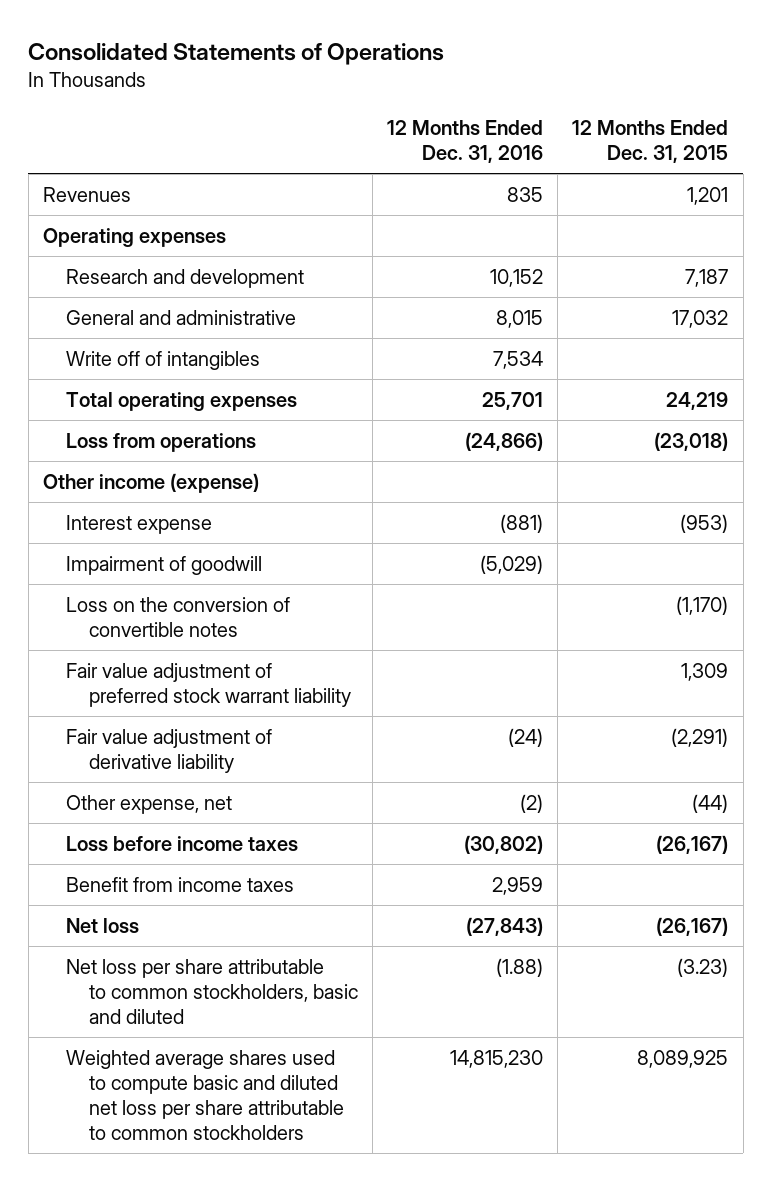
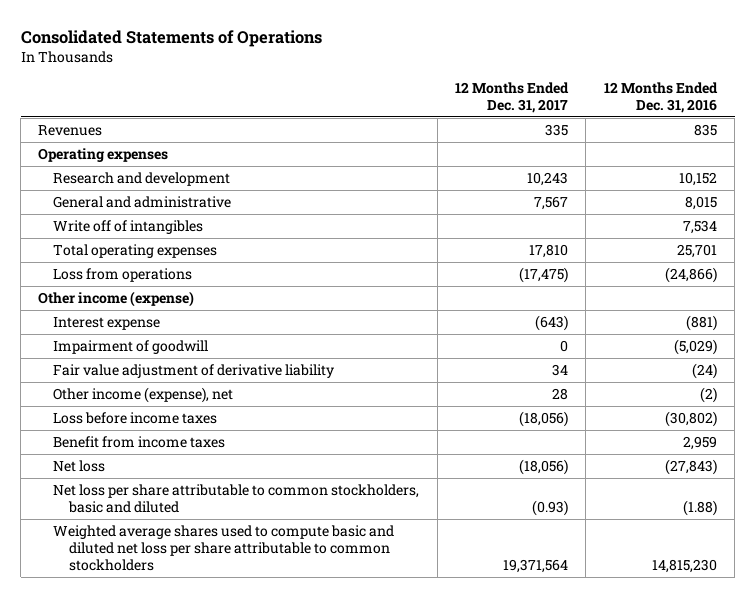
- | 12 Months Ended Dec. 31, 2016 | 12 Months Ended Dec. 31, 2015
+ | 12 Months Ended Dec. 31, 2017 | 12 Months Ended Dec. 31, 2016
- Loss on the conversion of convertible notes | | (1,170)
- Fair value adjustment of preferred stock warrant liability | | 1,309
- Other expense, net | (2) | (44)
+ Other income (expense), net | 28 | (2)

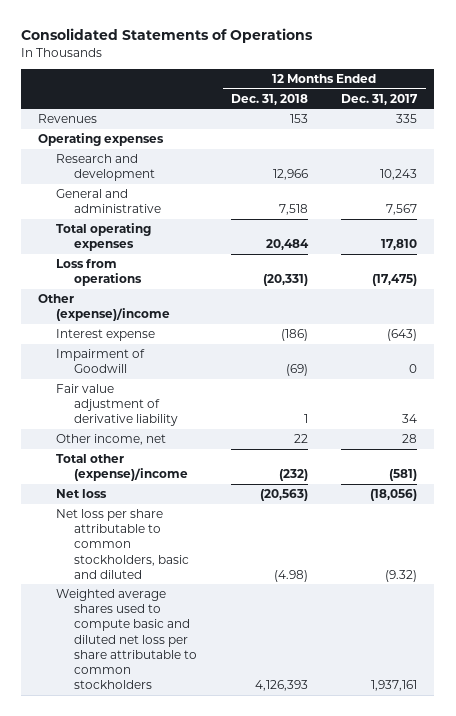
- | 12 Months Ended Dec. 31, 2017 | 12 Months Ended Dec. 31, 2016
+ | 12 Months Ended Dec. 31, 2018 | 12 Months Ended Dec. 31, 2017
- Write off of intangibles | | 7,534
- Other income (expense)
+ Other (expense)/income
- Impairment of goodwill | 0 | (5,029)
+ Impairment of Goodwill | (69) | 0
- Other income (expense), net | 28 | (2)
- Loss before income taxes | (18,056) | (30,802)
- Benefit from income taxes | | 2,959
+ Other income, net | 22 | 28
+ Total other (expense)/income | (232) | (581)
- Net loss per share attributable to common stockholders, basic and diluted | (0.93) | (1.88)
- Weighted average shares used to compute basic and diluted net loss per share attributable to common stockholders | 19,371,564 | 14,815,230
+ Net loss per share attributable to common stockholders, basic and diluted | (4.98) | (9.32)
+ Weighted average shares used to compute basic and diluted net loss per share attributable to common stockholders | 4,126,393 | 1,937,161

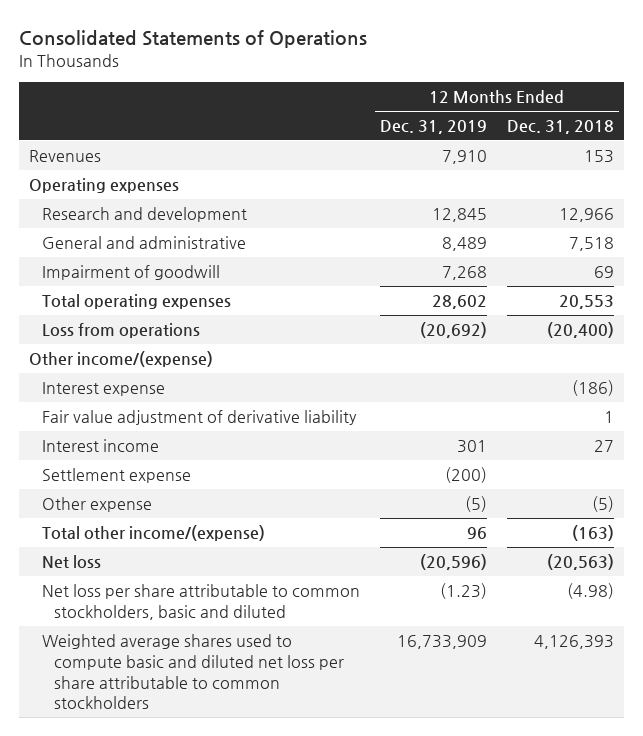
- | 12 Months Ended Dec. 31, 2018 | 12 Months Ended Dec. 31, 2017
+ | 12 Months Ended Dec. 31, 2019 | 12 Months Ended Dec. 31, 2018
- Total operating expenses | 20,484 | 17,810
- Loss from operations | (20,331) | (17,475)
- Other (expense)/income
+ Impairment of goodwill | 7,268 | 69
+ Total operating expenses | 28,602 | 20,553
+ Loss from operations | (20,692) | (20,400)
+ Other income/(expense)
- Impairment of Goodwill | (69) | 0
- Other income, net | 22 | 28
- Total other (expense)/income | (232) | (581)
+ Interest income | 301 | 27
+ Settlement expense | (200) |
+ Other expense | (5) | (5)
+ Total other income/(expense) | 96 | (163)

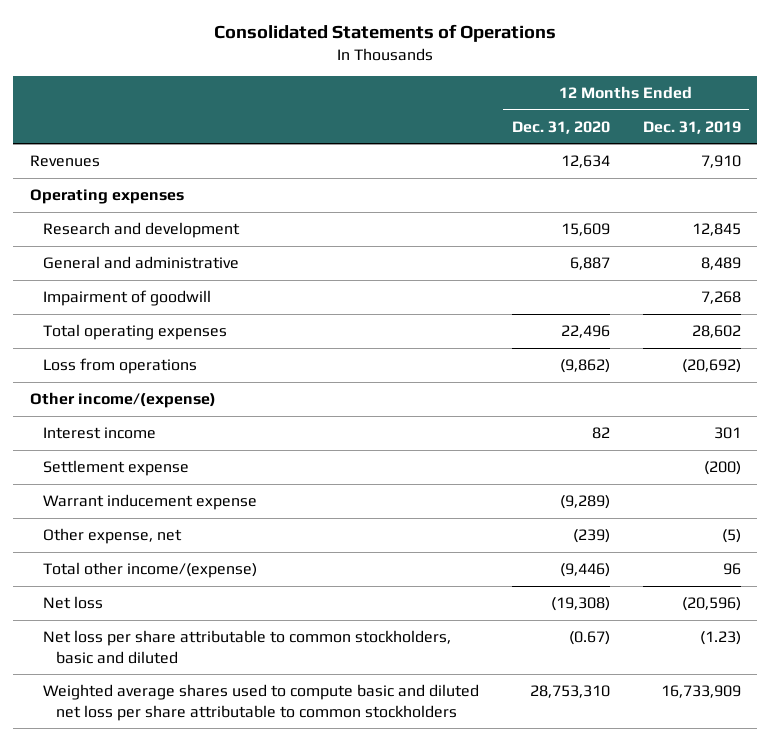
- | 12 Months Ended Dec. 31, 2019 | 12 Months Ended Dec. 31, 2018
+ | 12 Months Ended Dec. 31, 2020 | 12 Months Ended Dec. 31, 2019
- Interest expense | | (186)
- Fair value adjustment of derivative liability | | 1
- Other expense | (5) | (5)
+ Warrant inducement expense | (9,289) |
+ Other expense, net | (239) | (5)

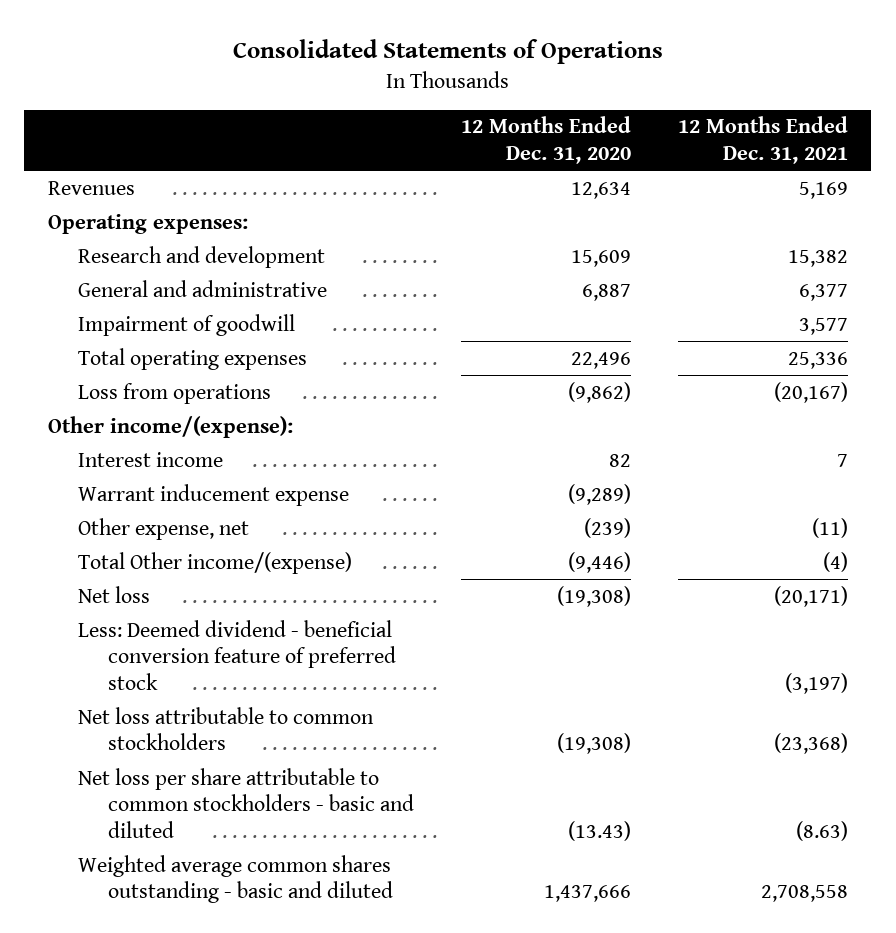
- | 12 Months Ended Dec. 31, 2020 | 12 Months Ended Dec. 31, 2019
+ | 12 Months Ended Dec. 31, 2020 | 12 Months Ended Dec. 31, 2021
- Operating expenses
+ Operating expenses:
- Other income/(expense)
+ Other income/(expense):
- Settlement expense | | (200)
- Total other income/(expense) | (9,446) | 96
+ Total Other income/(expense) | (9,446) | (4)
- Net loss per share attributable to common stockholders, basic and diluted | (0.67) | (1.23)
- Weighted average shares used to compute basic and diluted net loss per share attributable to common stockholders | 28,753,310 | 16,733,909
+ Less: Deemed dividend - beneficial conversion feature of preferred stock | | (3,197)
+ Net loss attributable to common stockholders | (19,308) | (23,368)
+ Net loss per share attributable to common stockholders - basic and diluted | (13.43) | (8.63)
+ Weighted average common shares outstanding - basic and diluted | 1,437,666 | 2,708,558

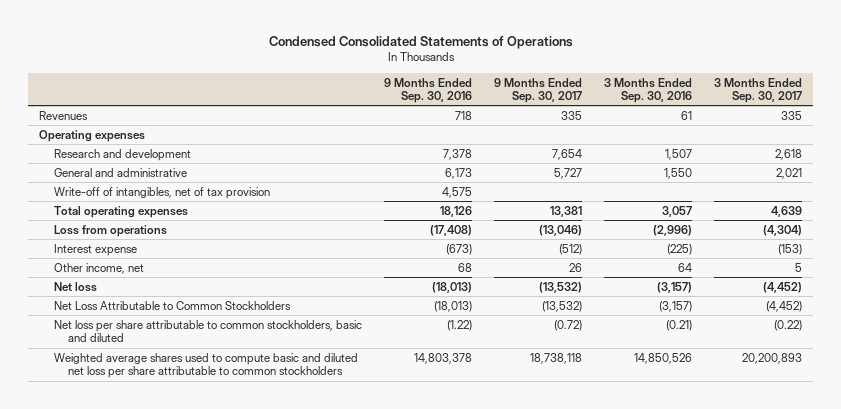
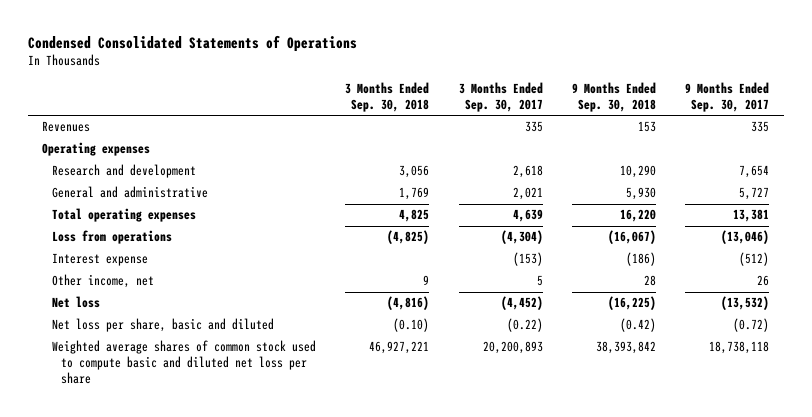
- | 9 Months Ended Sep. 30, 2016 | 9 Months Ended Sep. 30, 2017 | 3 Months Ended Sep. 30, 2016 | 3 Months Ended Sep. 30, 2017
+ | 3 Months Ended Sep. 30, 2018 | 3 Months Ended Sep. 30, 2017 | 9 Months Ended Sep. 30, 2018 | 9 Months Ended Sep. 30, 2017
- Write-off of intangibles, net of tax provision | 4,575 | | |
- Net Loss Attributable to Common Stockholders | (18,013) | (13,532) | (3,157) | (4,452)
- Net loss per share attributable to common stockholders, basic and diluted | (1.22) | (0.72) | (0.21) | (0.22)
- Weighted average shares used to compute basic and diluted net loss per share attributable to common stockholders | 14,803,378 | 18,738,118 | 14,850,526 | 20,200,893
+ Net loss per share, basic and diluted | (0.10) | (0.22) | (0.42) | (0.72)
+ Weighted average shares of common stock used to compute basic and diluted net loss per share | 46,927,221 | 20,200,893 | 38,393,842 | 18,738,118

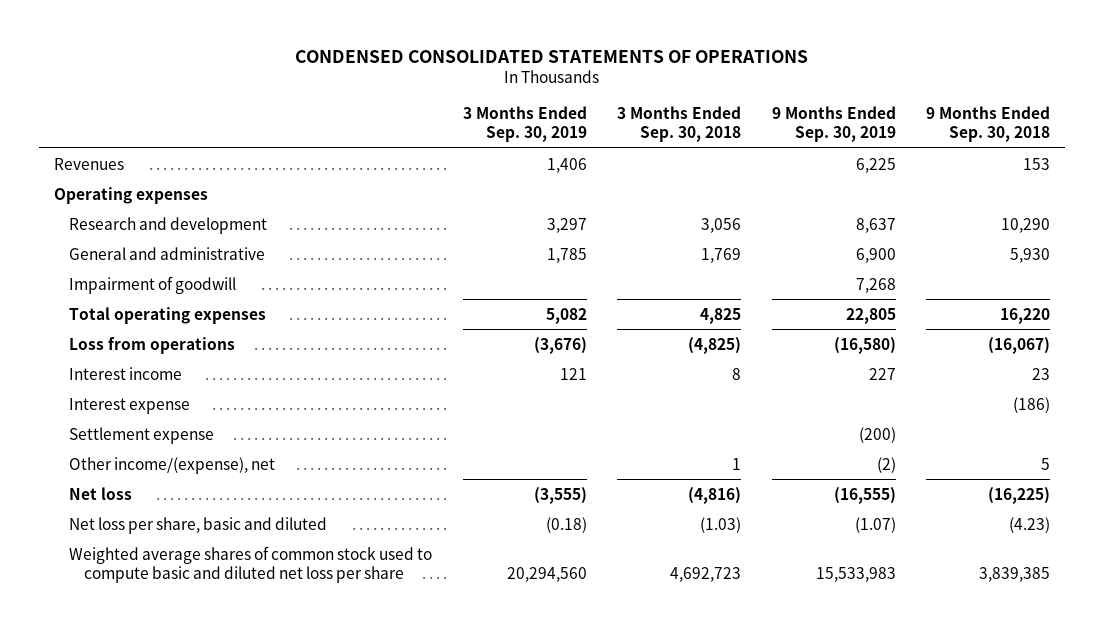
- Condensed Consolidated Statements of Operations
+ CONDENSED CONSOLIDATED STATEMENTS OF OPERATIONS
- | 3 Months Ended Sep. 30, 2018 | 3 Months Ended Sep. 30, 2017 | 9 Months Ended Sep. 30, 2018 | 9 Months Ended Sep. 30, 2017
+ | 3 Months Ended Sep. 30, 2019 | 3 Months Ended Sep. 30, 2018 | 9 Months Ended Sep. 30, 2019 | 9 Months Ended Sep. 30, 2018
+ Impairment of goodwill | | | 7,268 |
+ Interest income | 121 | 8 | 227 | 23
- Other income, net | 9 | 5 | 28 | 26
+ Settlement expense | | | (200) |
+ Other income/(expense), net | | 1 | (2) | 5
- Net loss per share, basic and diluted | (0.10) | (0.22) | (0.42) | (0.72)
- Weighted average shares of common stock used to compute basic and diluted net loss per share | 46,927,221 | 20,200,893 | 38,393,842 | 18,738,118
+ Net loss per share, basic and diluted | (0.18) | (1.03) | (1.07) | (4.23)
+ Weighted average shares of common stock used to compute basic and diluted net loss per share | 20,294,560 | 4,692,723 | 15,533,983 | 3,839,385

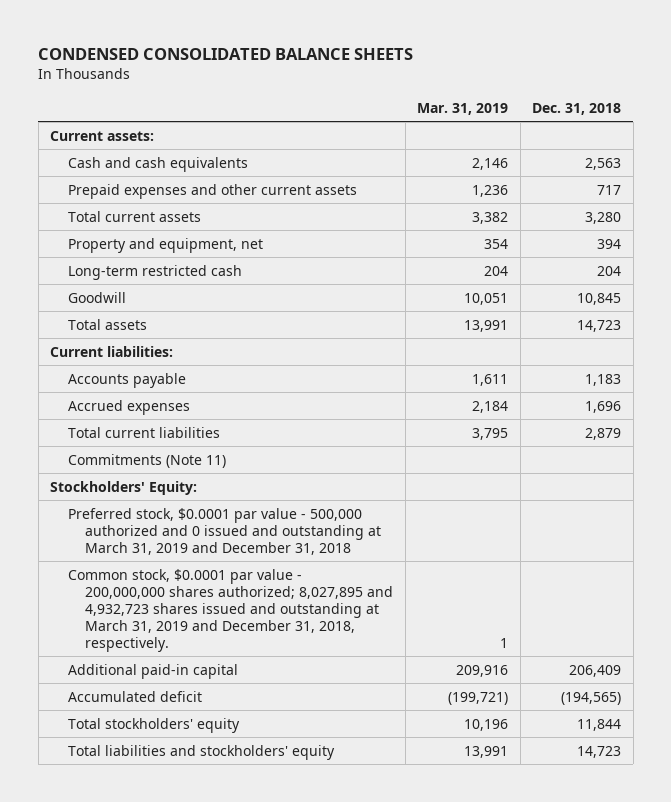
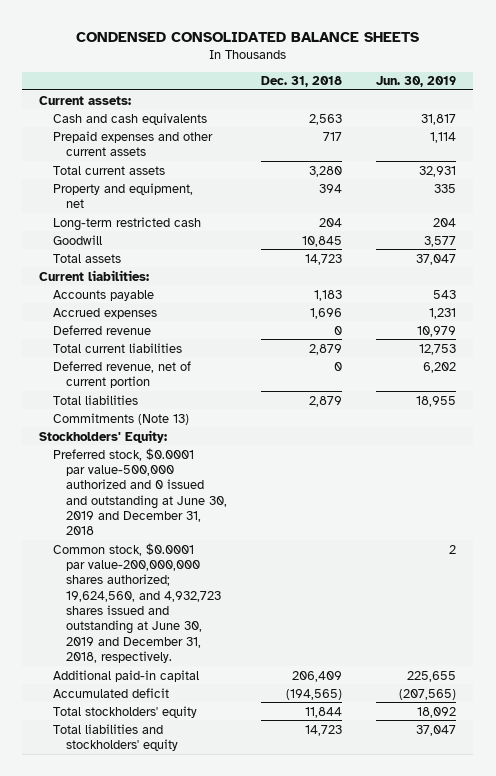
- | Mar. 31, 2019 | Dec. 31, 2018
+ | Dec. 31, 2018 | Jun. 30, 2019
+ Deferred revenue | 0 | 10,979
- Commitments (Note 11)
+ Deferred revenue, net of current portion | 0 | 6,202
+ Total liabilities | 2,879 | 18,955
+ Commitments (Note 13)
- Preferred stock, $0.0001 par value - 500,000 authorized and 0 issued and outstanding at March 31, 2019 and December 31, 2018
- Common stock, $0.0001 par value - 200,000,000 shares authorized; 8,027,895 and 4,932,723 shares issued and outstanding at March 31, 2019 and December 31, 2018, respectively. | 1 |
+ Preferred stock, $0.0001 par value-500,000 authorized and 0 issued and outstanding at June 30, 2019 and December 31, 2018
+ Common stock, $0.0001 par value-200,000,000 shares authorized; 19,624,560, and 4,932,723 shares issued and outstanding at June 30, 2019 and December 31, 2018, respectively. | | 2

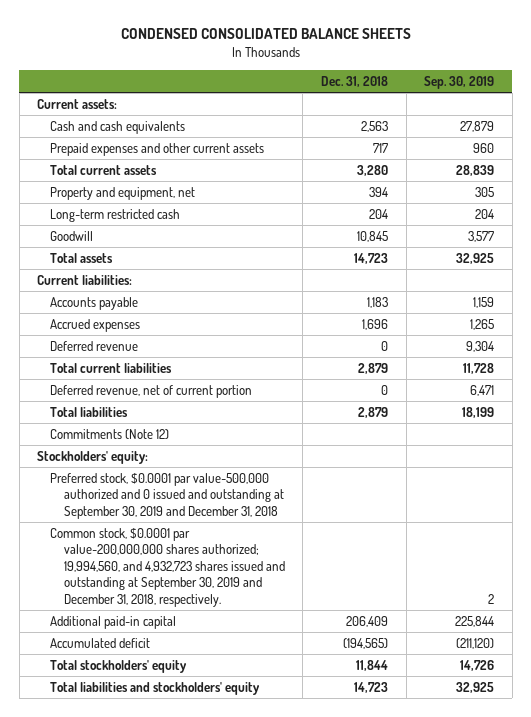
- | Dec. 31, 2018 | Jun. 30, 2019
+ | Dec. 31, 2018 | Sep. 30, 2019
- Commitments (Note 13)
- Stockholders' Equity:
- Preferred stock, $0.0001 par value-500,000 authorized and 0 issued and outstanding at June 30, 2019 and December 31, 2018
- Common stock, $0.0001 par value-200,000,000 shares authorized; 19,624,560, and 4,932,723 shares issued and outstanding at June 30, 2019 and December 31, 2018, respectively. | | 2
+ Commitments (Note 12)
+ Stockholders' equity:
+ Preferred stock, $0.0001 par value-500,000 authorized and 0 issued and outstanding at September 30, 2019 and December 31, 2018
+ Common stock, $0.0001 par value-200,000,000 shares authorized; 19,994,560, and 4,932,723 shares issued and outstanding at September 30, 2019 and December 31, 2018, respectively. | | 2

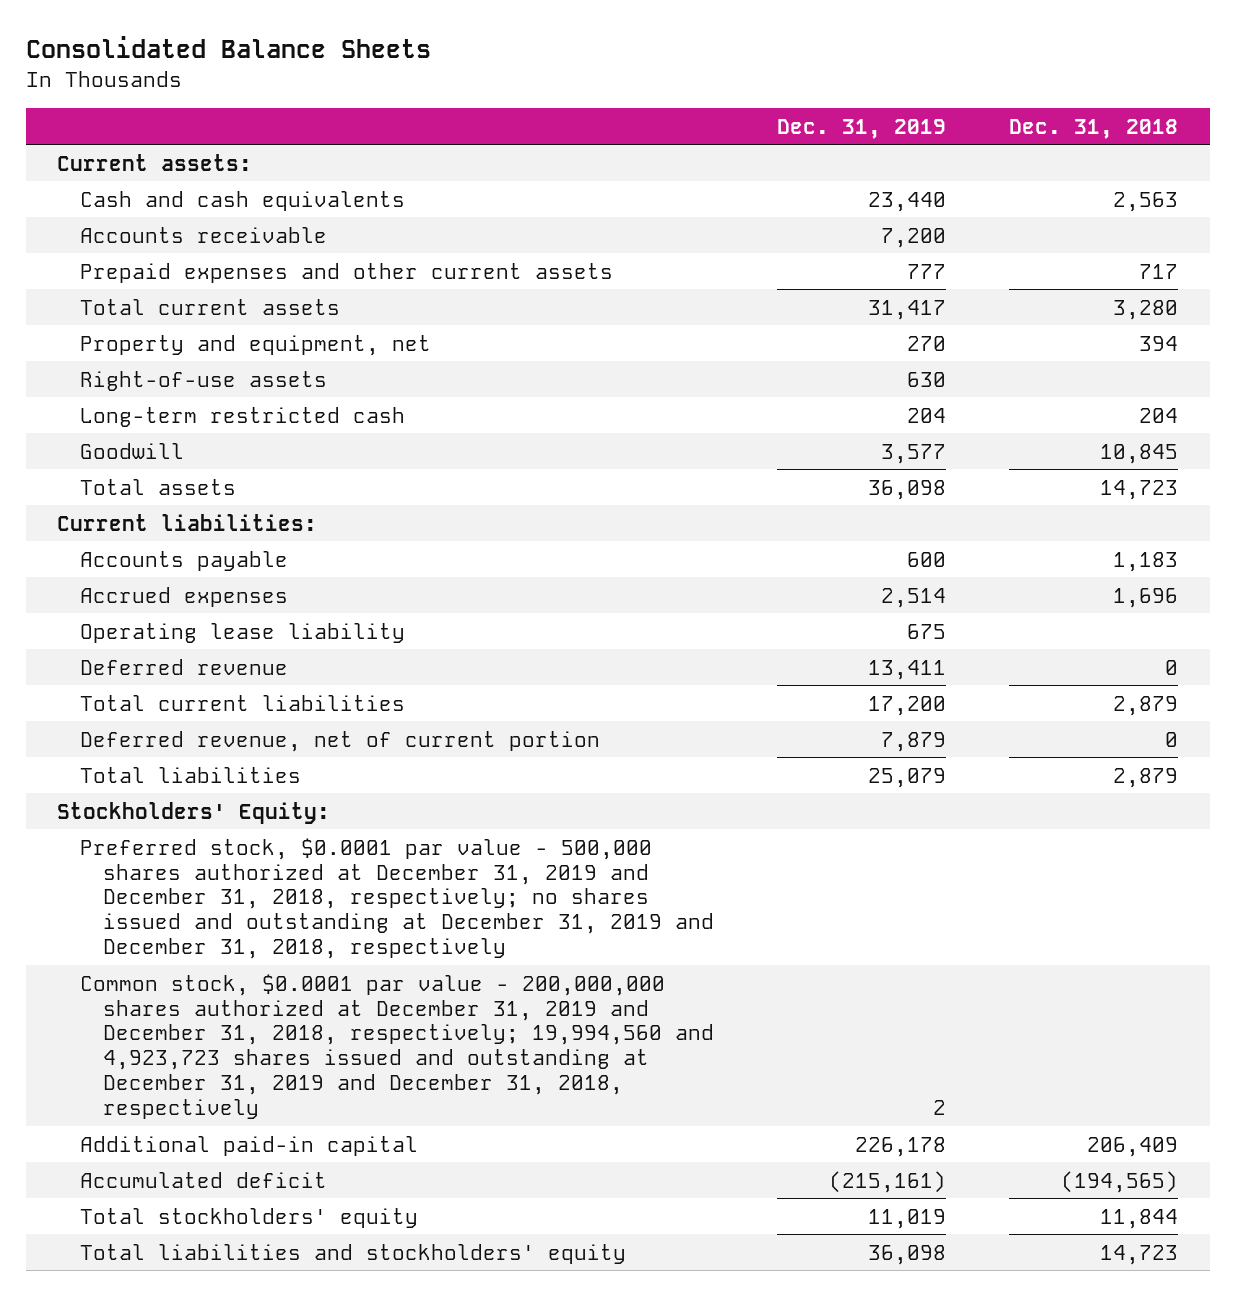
- CONDENSED CONSOLIDATED BALANCE SHEETS
+ Consolidated Balance Sheets
- | Dec. 31, 2018 | Sep. 30, 2019
+ | Dec. 31, 2019 | Dec. 31, 2018
+ Accounts receivable | 7,200 |
+ Right-of-use assets | 630 |
+ Operating lease liability | 675 |
- Commitments (Note 12)
- Stockholders' equity:
- Preferred stock, $0.0001 par value-500,000 authorized and 0 issued and outstanding at September 30, 2019 and December 31, 2018
- Common stock, $0.0001 par value-200,000,000 shares authorized; 19,994,560, and 4,932,723 shares issued and outstanding at September 30, 2019 and December 31, 2018, respectively. | | 2
+ Stockholders' Equity:
+ Preferred stock, $0.0001 par value - 500,000 shares authorized at December 31, 2019 and December 31, 2018, respectively; no shares issued and outstanding at December 31, 2019 and December 31, 2018, respectively
+ Common stock, $0.0001 par value - 200,000,000 shares authorized at December 31, 2019 and December 31, 2018, respectively; 19,994,560 and 4,923,723 shares issued and outstanding at December 31, 2019 and December 31, 2018, respectively | 2 |

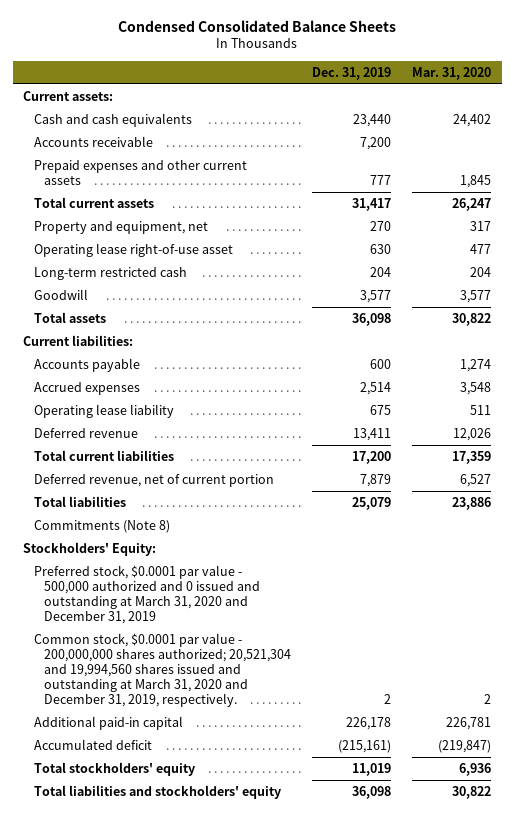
- Consolidated Balance Sheets
+ Condensed Consolidated Balance Sheets
- | Dec. 31, 2019 | Dec. 31, 2018
+ | Dec. 31, 2019 | Mar. 31, 2020
- Right-of-use assets | 630 |
+ Operating lease right-of-use asset | 630 | 477
+ Commitments (Note 8)
- Preferred stock, $0.0001 par value - 500,000 shares authorized at December 31, 2019 and December 31, 2018, respectively; no shares issued and outstanding at December 31, 2019 and December 31, 2018, respectively
- Common stock, $0.0001 par value - 200,000,000 shares authorized at December 31, 2019 and December 31, 2018, respectively; 19,994,560 and 4,923,723 shares issued and outstanding at December 31, 2019 and December 31, 2018, respectively | 2 |
+ Preferred stock, $0.0001 par value - 500,000 authorized and 0 issued and outstanding at March 31, 2020 and December 31, 2019
+ Common stock, $0.0001 par value - 200,000,000 shares authorized; 20,521,304 and 19,994,560 shares issued and outstanding at March 31, 2020 and December 31, 2019, respectively. | 2 | 2

